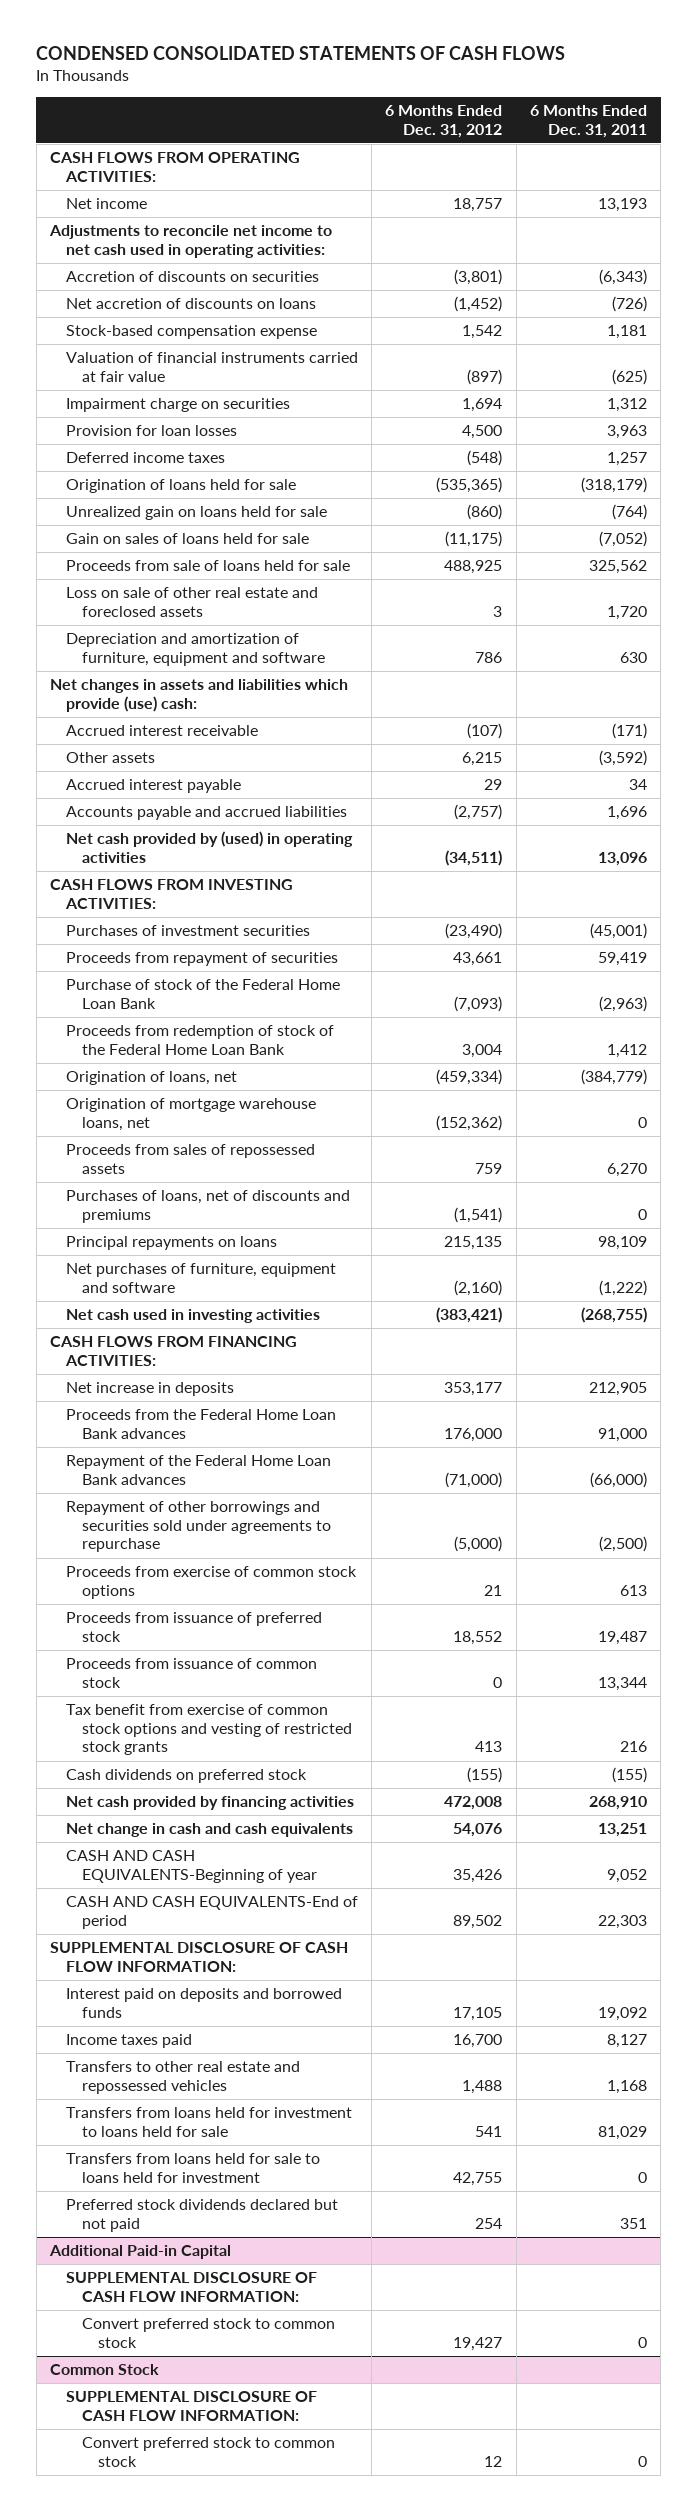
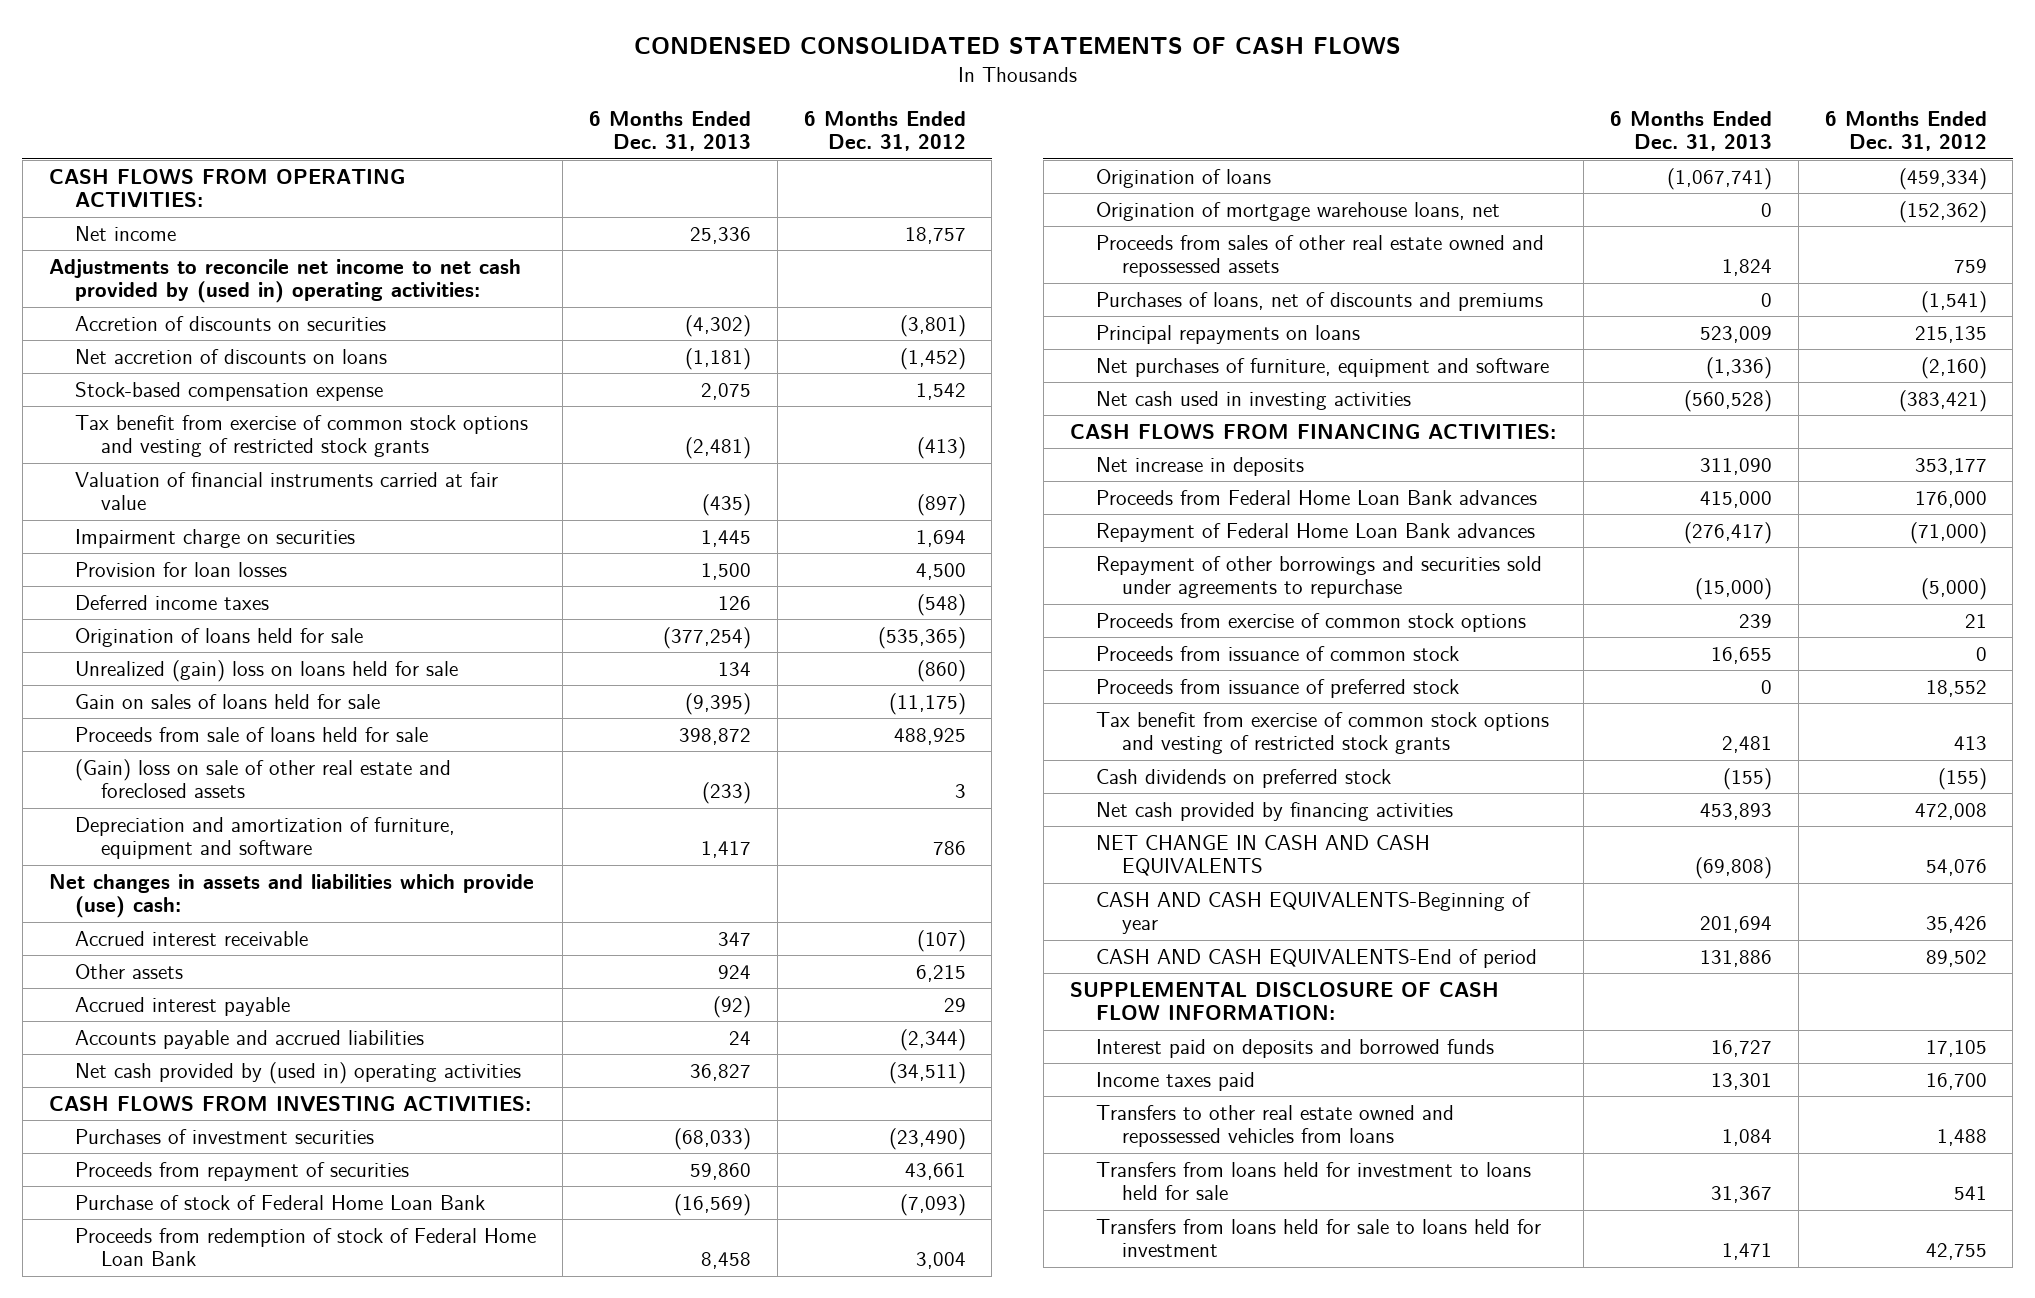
- | 6 Months Ended Dec. 31, 2012 | 6 Months Ended Dec. 31, 2011
+ | 6 Months Ended Dec. 31, 2013 | 6 Months Ended Dec. 31, 2012
- Adjustments to reconcile net income to net cash used in operating activities:
+ Adjustments to reconcile net income to net cash provided by (used in) operating activities:
+ Tax benefit from exercise of common stock options and vesting of restricted stock grants | (2,481) | (413)
- Unrealized gain on loans held for sale | (860) | (764)
+ Unrealized (gain) loss on loans held for sale | 134 | (860)
- Loss on sale of other real estate and foreclosed assets | 3 | 1,720
+ (Gain) loss on sale of other real estate and foreclosed assets | (233) | 3
- Accounts payable and accrued liabilities | (2,757) | 1,696
- Net cash provided by (used) in operating activities | (34,511) | 13,096
+ Accounts payable and accrued liabilities | 24 | (2,344)
+ Net cash provided by (used in) operating activities | 36,827 | (34,511)
- Purchase of stock of the Federal Home Loan Bank | (7,093) | (2,963)
- Proceeds from redemption of stock of the Federal Home Loan Bank | 3,004 | 1,412
- Origination of loans, net | (459,334) | (384,779)
+ Purchase of stock of Federal Home Loan Bank | (16,569) | (7,093)
+ Proceeds from redemption of stock of Federal Home Loan Bank | 8,458 | 3,004
+ Origination of loans | (1,067,741) | (459,334)
- Proceeds from sales of repossessed assets | 759 | 6,270
+ Proceeds from sales of other real estate owned and repossessed assets | 1,824 | 759
- Proceeds from the Federal Home Loan Bank advances | 176,000 | 91,000
- Repayment of the Federal Home Loan Bank advances | (71,000) | (66,000)
+ Proceeds from Federal Home Loan Bank advances | 415,000 | 176,000
+ Repayment of Federal Home Loan Bank advances | (276,417) | (71,000)
moved down: Proceeds from issuance of preferred stock | 0 | 18,552
- Net change in cash and cash equivalents | 54,076 | 13,251
+ NET CHANGE IN CASH AND CASH EQUIVALENTS | (69,808) | 54,076
- Transfers to other real estate and repossessed vehicles | 1,488 | 1,168
+ Transfers to other real estate owned and repossessed vehicles from loans | 1,084 | 1,488
- Preferred stock dividends declared but not paid | 254 | 351
- Additional Paid-in Capital
- SUPPLEMENTAL DISCLOSURE OF CASH FLOW INFORMATION:
- Convert preferred stock to common stock | 19,427 | 0
- Common Stock
- SUPPLEMENTAL DISCLOSURE OF CASH FLOW INFORMATION:
- Convert preferred stock to common stock | 12 | 0

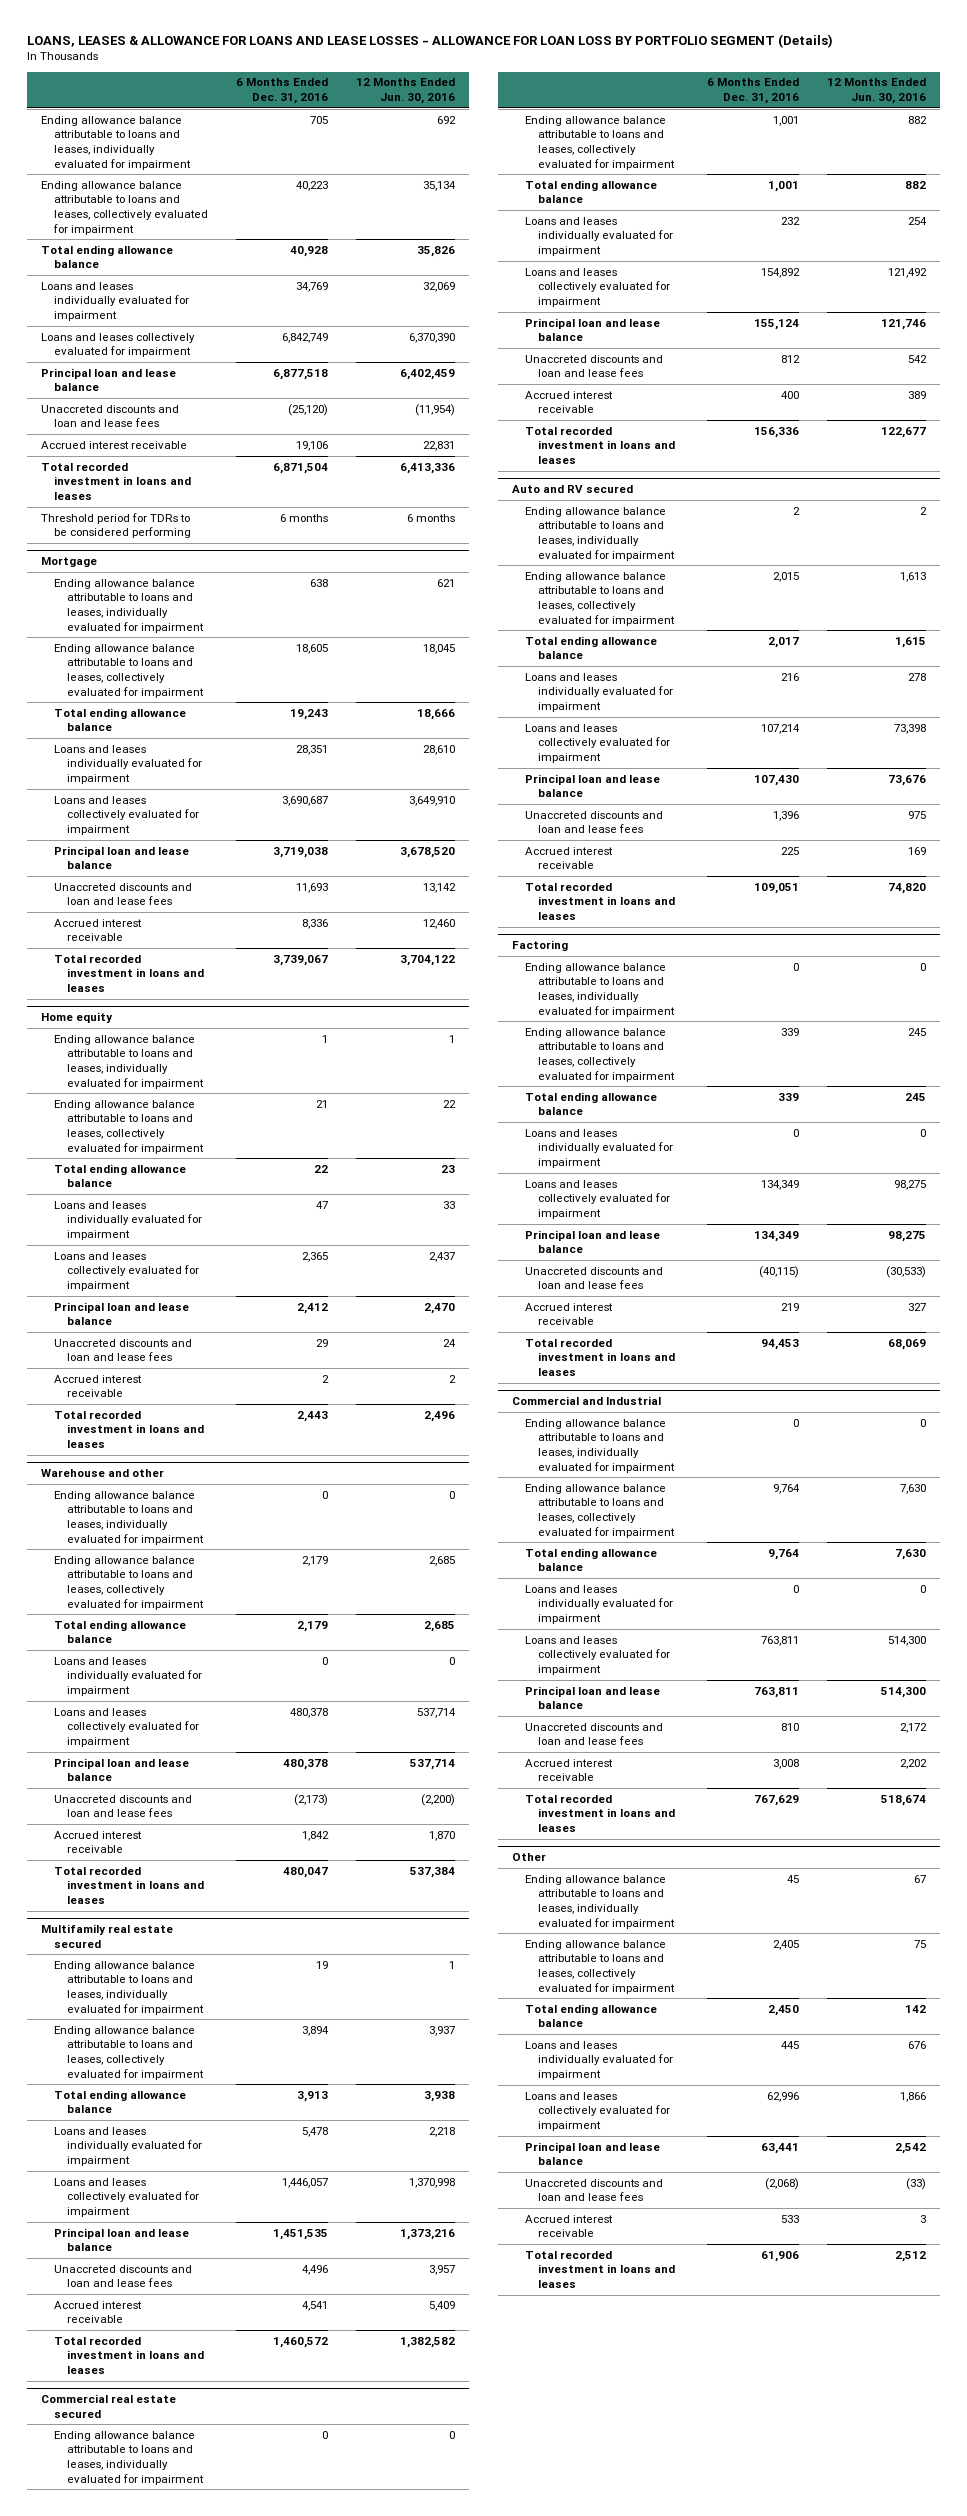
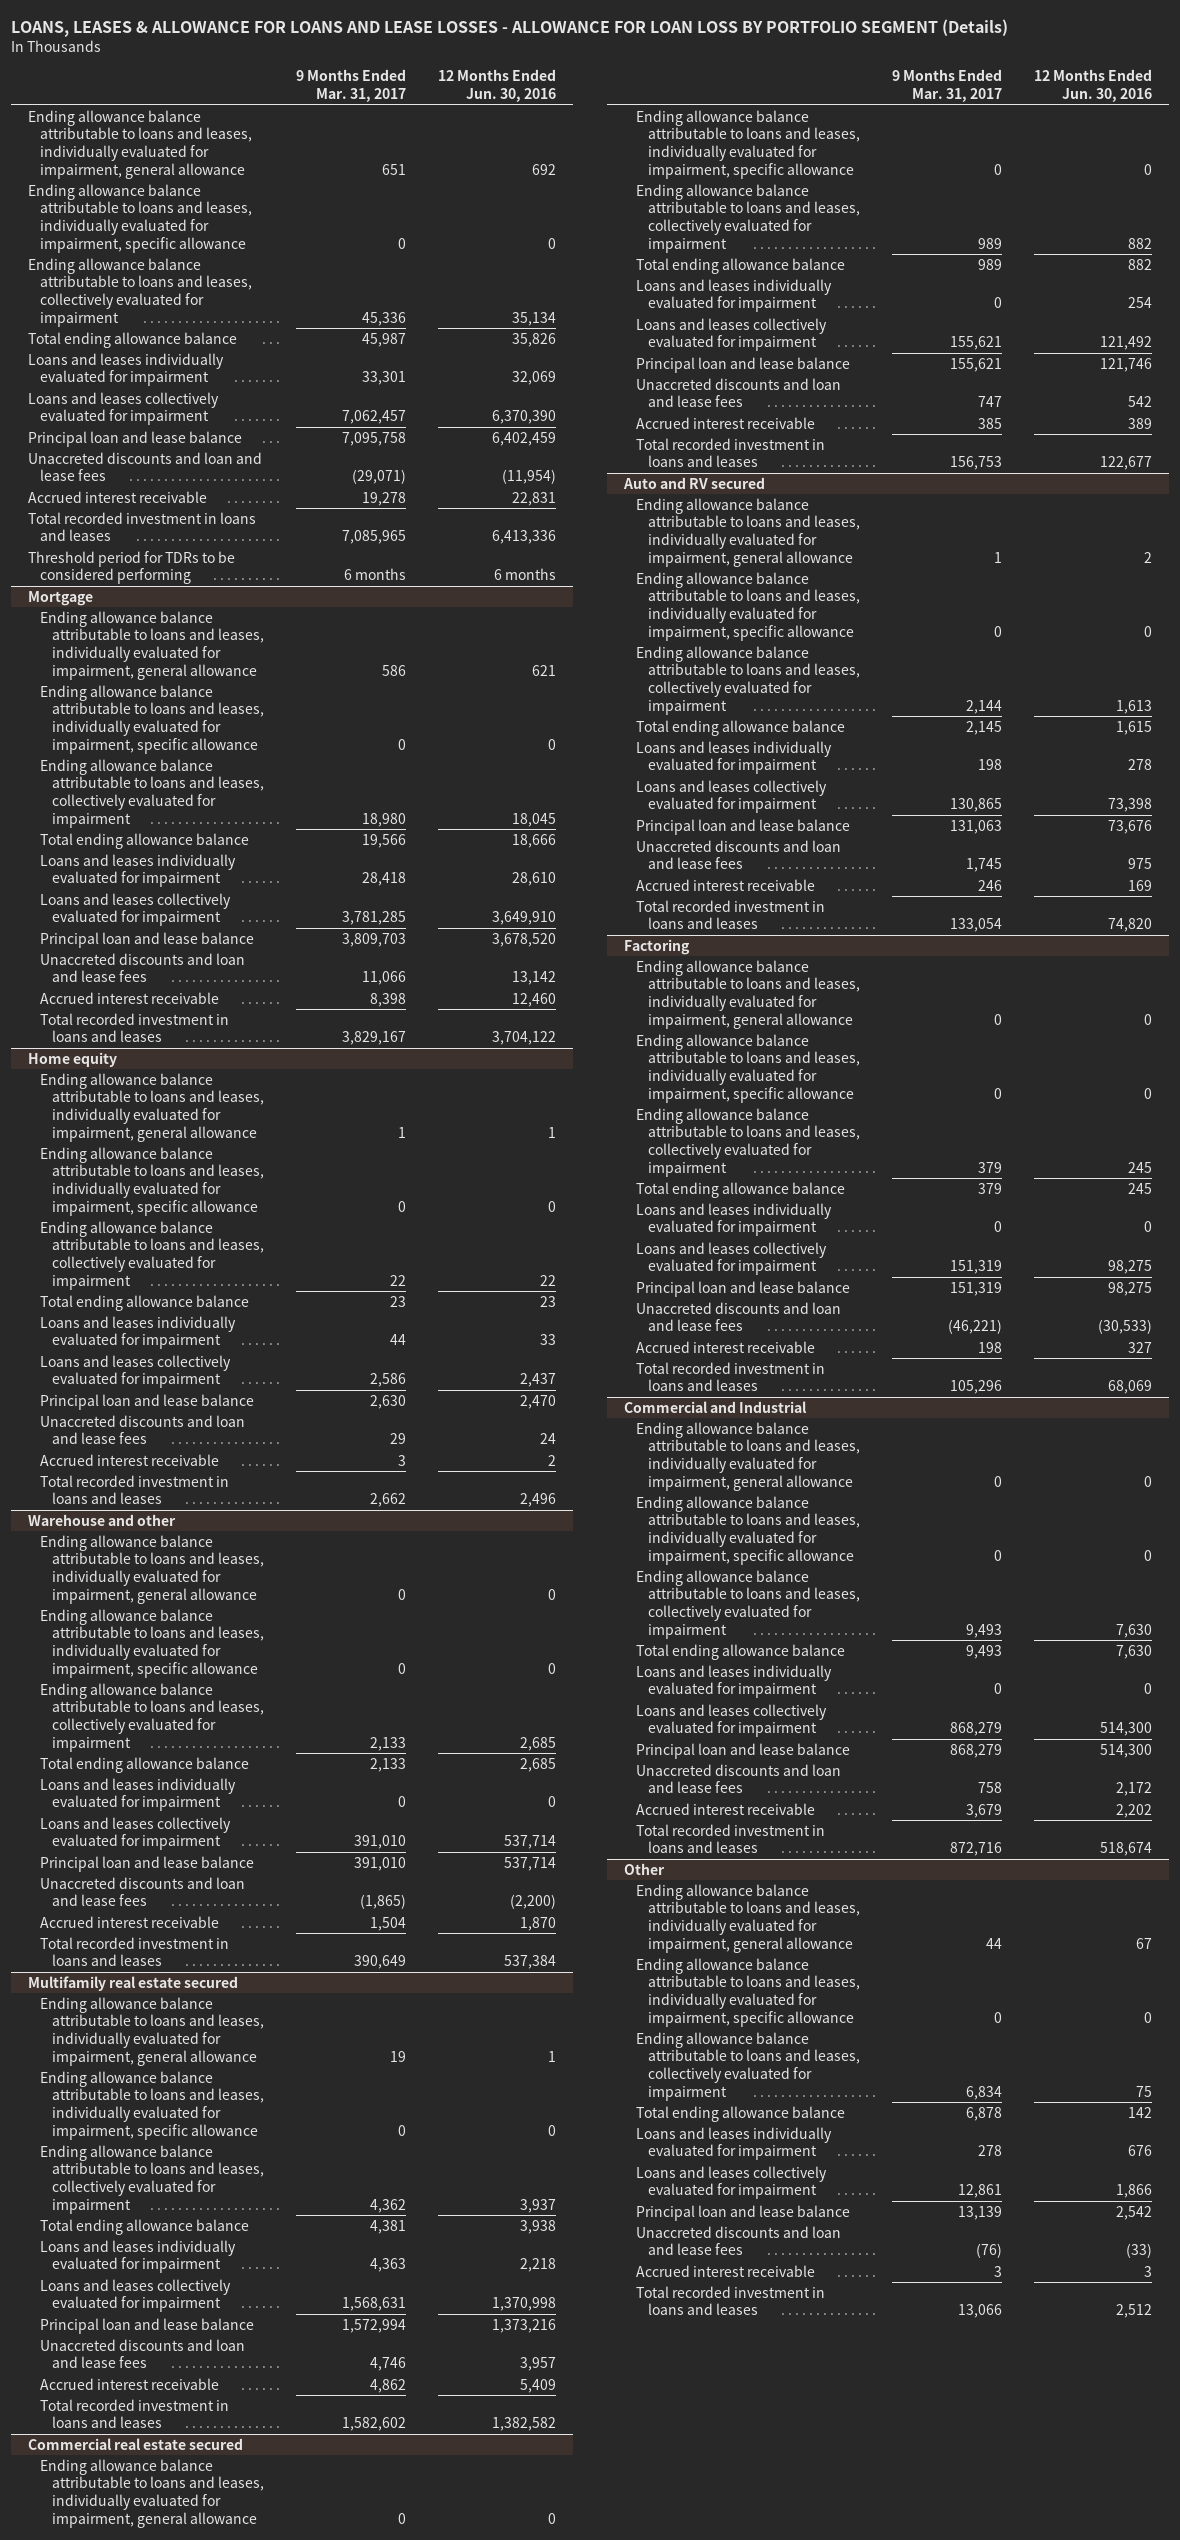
- | 6 Months Ended Dec. 31, 2016 | 12 Months Ended Jun. 30, 2016
+ | 9 Months Ended Mar. 31, 2017 | 12 Months Ended Jun. 30, 2016
- Ending allowance balance attributable to loans and leases, individually evaluated for impairment | 705 | 692
+ Ending allowance balance attributable to loans and leases, individually evaluated for impairment, general allowance | 651 | 692
+ Ending allowance balance attributable to loans and leases, individually evaluated for impairment, specific allowance | 0 | 0
@ Mortgage
- Ending allowance balance attributable to loans and leases, individually evaluated for impairment | 638 | 621
+ Ending allowance balance attributable to loans and leases, individually evaluated for impairment, general allowance | 586 | 621
+ Ending allowance balance attributable to loans and leases, individually evaluated for impairment, specific allowance | 0 | 0
@ Home equity
- Ending allowance balance attributable to loans and leases, individually evaluated for impairment | 1 | 1
+ Ending allowance balance attributable to loans and leases, individually evaluated for impairment, general allowance | 1 | 1
+ Ending allowance balance attributable to loans and leases, individually evaluated for impairment, specific allowance | 0 | 0
@ Warehouse and other
- Ending allowance balance attributable to loans and leases, individually evaluated for impairment | 0 | 0
+ Ending allowance balance attributable to loans and leases, individually evaluated for impairment, general allowance | 0 | 0
+ Ending allowance balance attributable to loans and leases, individually evaluated for impairment, specific allowance | 0 | 0
@ Multifamily real estate secured
- Ending allowance balance attributable to loans and leases, individually evaluated for impairment | 19 | 1
+ Ending allowance balance attributable to loans and leases, individually evaluated for impairment, general allowance | 19 | 1
+ Ending allowance balance attributable to loans and leases, individually evaluated for impairment, specific allowance | 0 | 0
@ Commercial real estate secured
- Ending allowance balance attributable to loans and leases, individually evaluated for impairment | 0 | 0
+ Ending allowance balance attributable to loans and leases, individually evaluated for impairment, general allowance | 0 | 0
+ Ending allowance balance attributable to loans and leases, individually evaluated for impairment, specific allowance | 0 | 0
@ Auto and RV secured
- Ending allowance balance attributable to loans and leases, individually evaluated for impairment | 2 | 2
+ Ending allowance balance attributable to loans and leases, individually evaluated for impairment, general allowance | 1 | 2
+ Ending allowance balance attributable to loans and leases, individually evaluated for impairment, specific allowance | 0 | 0
@ Factoring
- Ending allowance balance attributable to loans and leases, individually evaluated for impairment | 0 | 0
+ Ending allowance balance attributable to loans and leases, individually evaluated for impairment, general allowance | 0 | 0
+ Ending allowance balance attributable to loans and leases, individually evaluated for impairment, specific allowance | 0 | 0
@ Commercial and Industrial
- Ending allowance balance attributable to loans and leases, individually evaluated for impairment | 0 | 0
+ Ending allowance balance attributable to loans and leases, individually evaluated for impairment, general allowance | 0 | 0
+ Ending allowance balance attributable to loans and leases, individually evaluated for impairment, specific allowance | 0 | 0
@ Other
- Ending allowance balance attributable to loans and leases, individually evaluated for impairment | 45 | 67
+ Ending allowance balance attributable to loans and leases, individually evaluated for impairment, general allowance | 44 | 67
+ Ending allowance balance attributable to loans and leases, individually evaluated for impairment, specific allowance | 0 | 0

